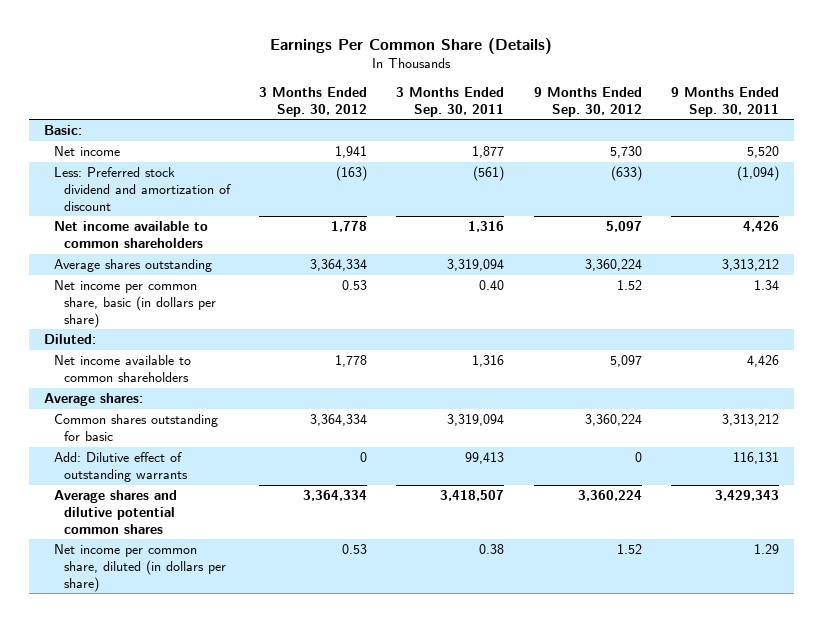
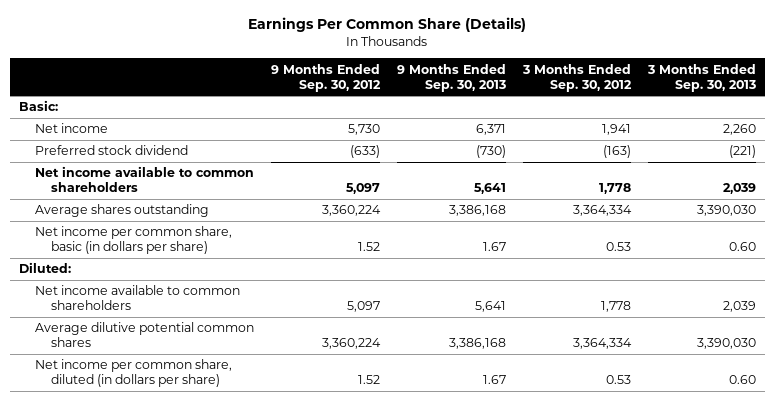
- | 3 Months Ended Sep. 30, 2012 | 3 Months Ended Sep. 30, 2011 | 9 Months Ended Sep. 30, 2012 | 9 Months Ended Sep. 30, 2011
+ | 9 Months Ended Sep. 30, 2012 | 9 Months Ended Sep. 30, 2013 | 3 Months Ended Sep. 30, 2012 | 3 Months Ended Sep. 30, 2013
- Less: Preferred stock dividend and amortization of discount | (163) | (561) | (633) | (1,094)
+ Preferred stock dividend | (633) | (730) | (163) | (221)
- Average shares:
- Common shares outstanding for basic | 3,364,334 | 3,319,094 | 3,360,224 | 3,313,212
- Add: Dilutive effect of outstanding warrants | 0 | 99,413 | 0 | 116,131
- Average shares and dilutive potential common shares | 3,364,334 | 3,418,507 | 3,360,224 | 3,429,343
+ Average dilutive potential common shares | 3,360,224 | 3,386,168 | 3,364,334 | 3,390,030

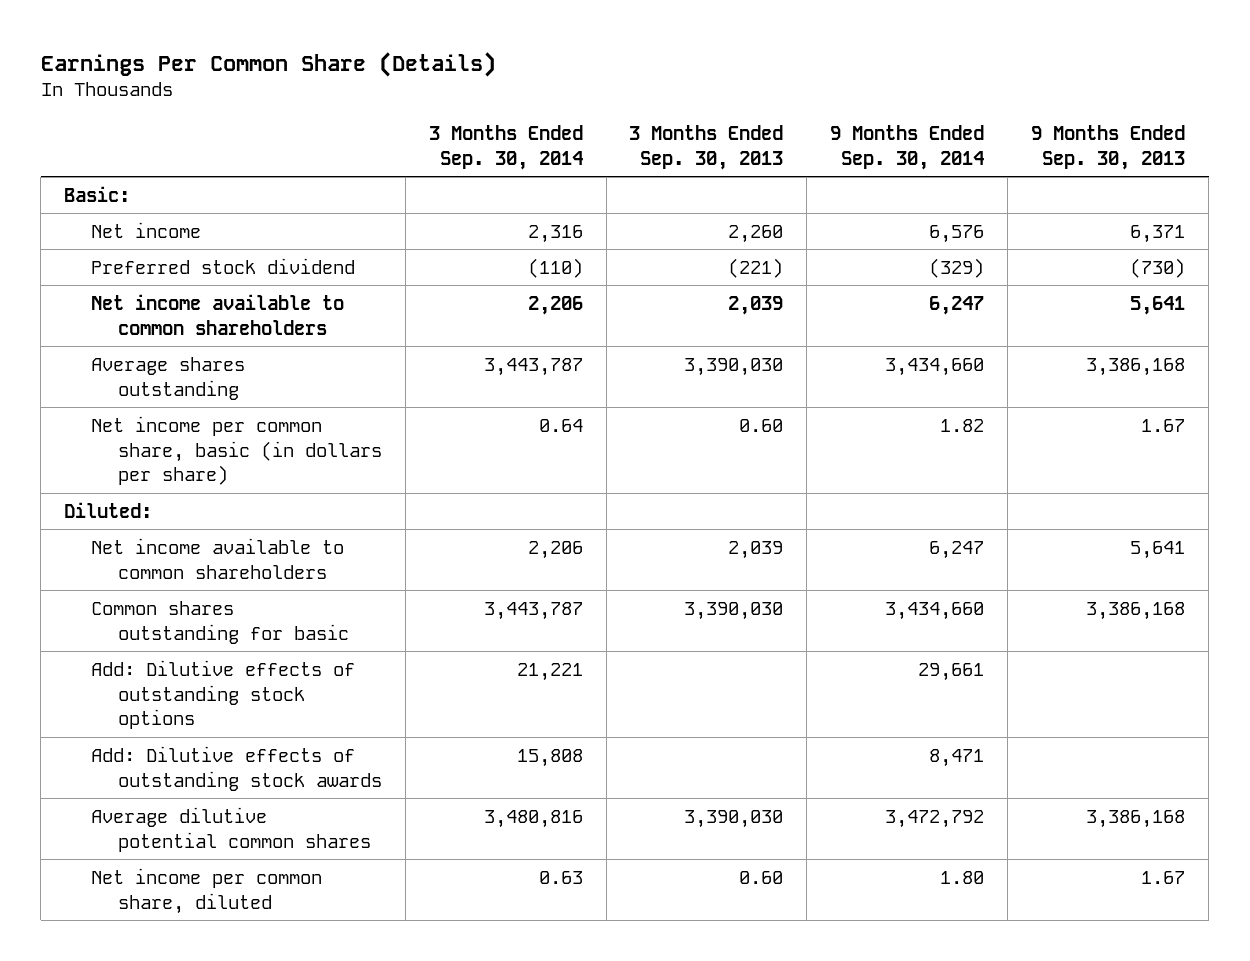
- | 9 Months Ended Sep. 30, 2012 | 9 Months Ended Sep. 30, 2013 | 3 Months Ended Sep. 30, 2012 | 3 Months Ended Sep. 30, 2013
+ | 3 Months Ended Sep. 30, 2014 | 3 Months Ended Sep. 30, 2013 | 9 Months Ended Sep. 30, 2014 | 9 Months Ended Sep. 30, 2013
+ Common shares outstanding for basic | 3,443,787 | 3,390,030 | 3,434,660 | 3,386,168
+ Add: Dilutive effects of outstanding stock options | 21,221 | | 29,661 |
+ Add: Dilutive effects of outstanding stock awards | 15,808 | | 8,471 |
- Net income per common share, diluted (in dollars per share) | 1.52 | 1.67 | 0.53 | 0.60
+ Net income per common share, diluted | 0.63 | 0.60 | 1.80 | 1.67

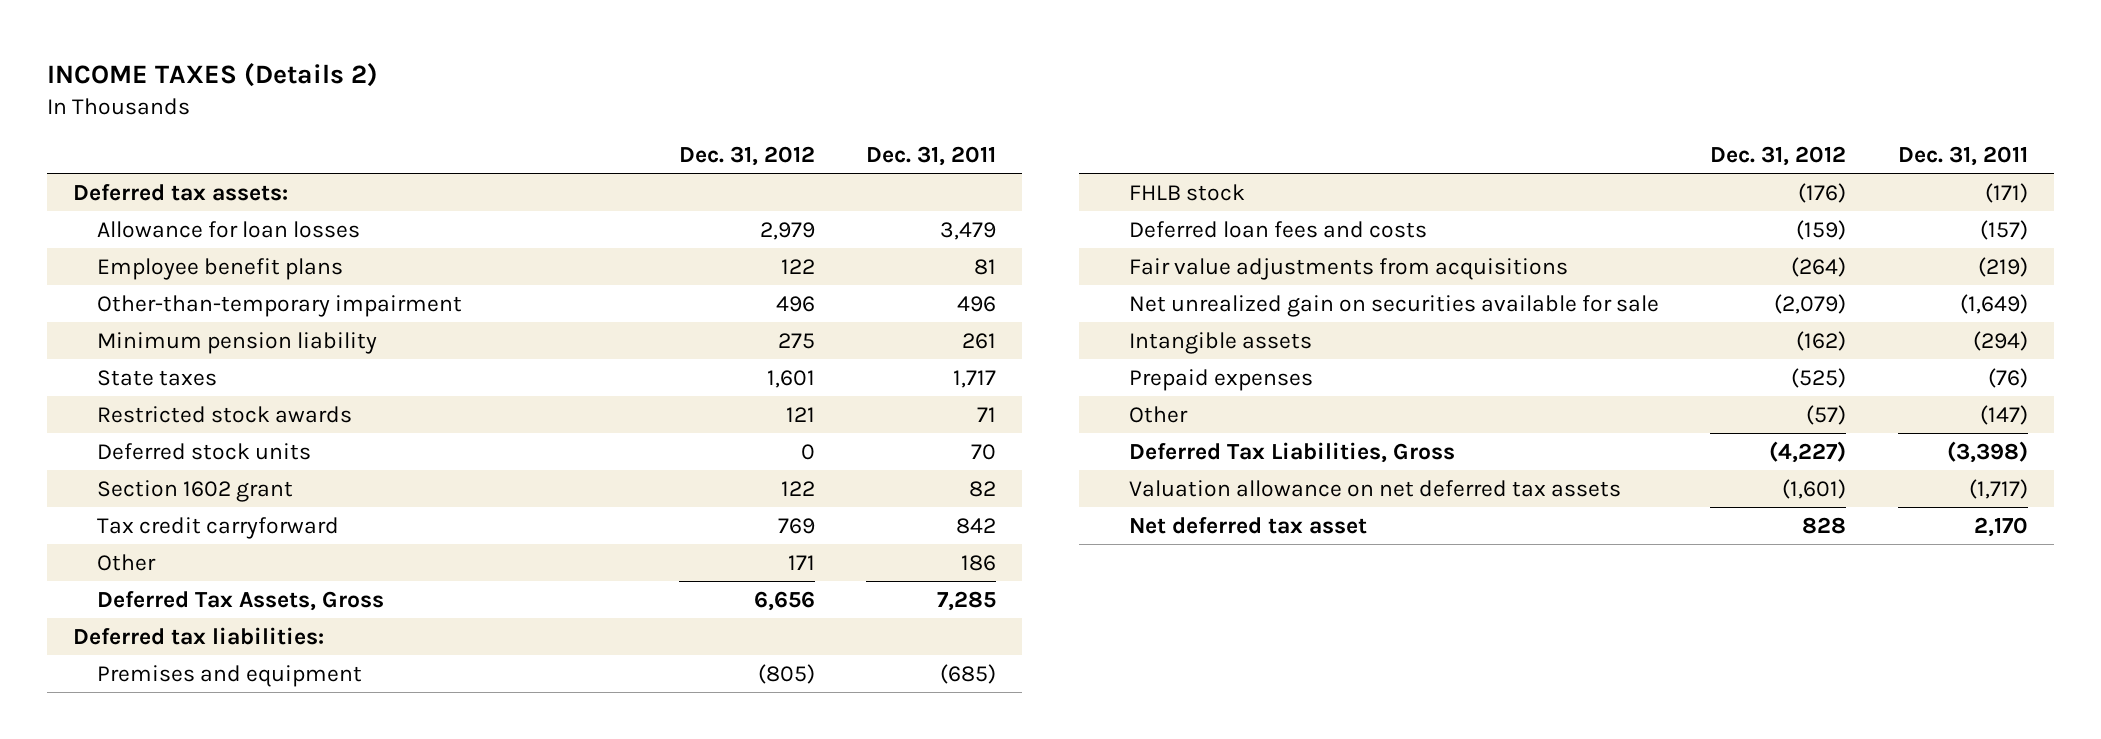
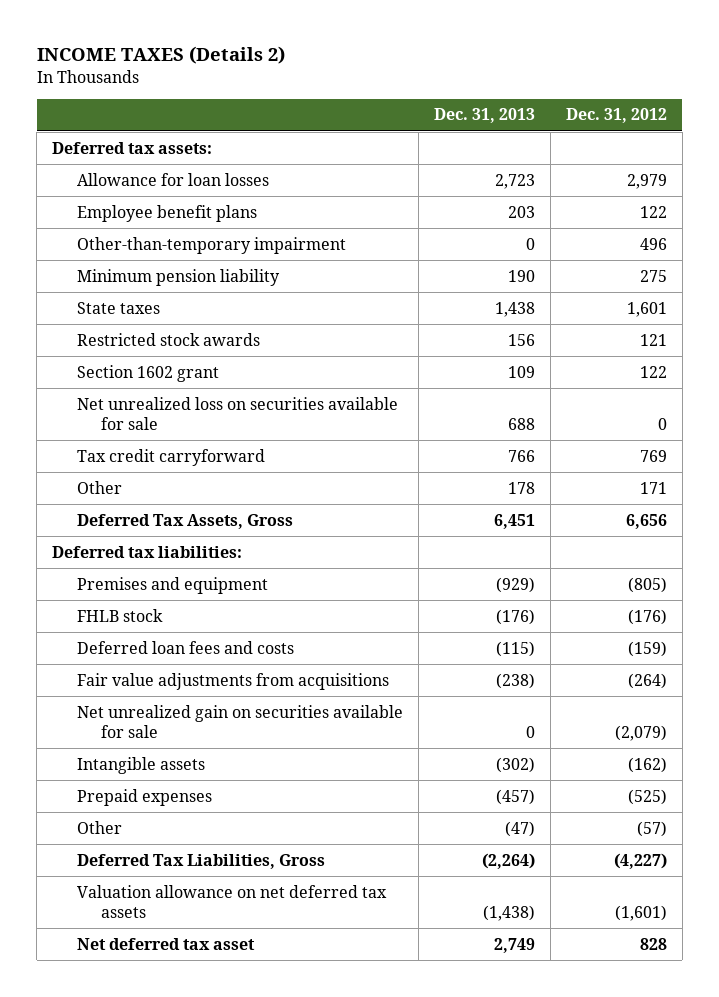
- | Dec. 31, 2012 | Dec. 31, 2011
+ | Dec. 31, 2013 | Dec. 31, 2012
- Deferred stock units | 0 | 70
+ Net unrealized loss on securities available for sale | 688 | 0

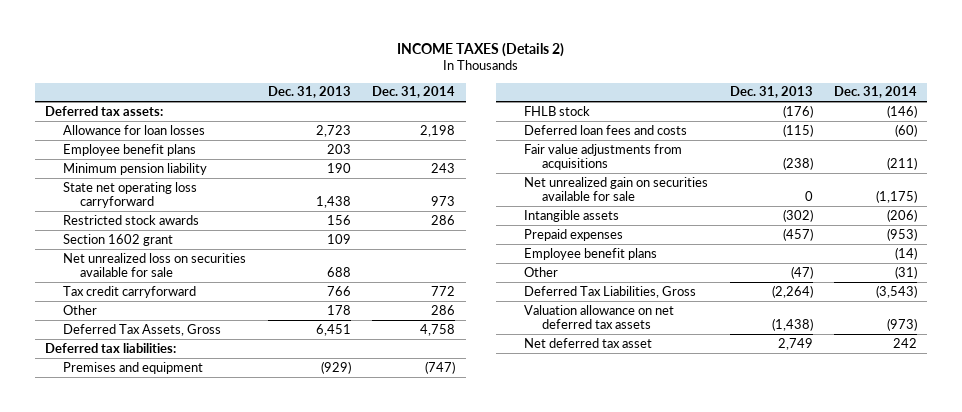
- | Dec. 31, 2013 | Dec. 31, 2012
+ | Dec. 31, 2013 | Dec. 31, 2014
- Other-than-temporary impairment | 0 | 496
- State taxes | 1,438 | 1,601
+ State net operating loss carryforward | 1,438 | 973
+ Employee benefit plans | | (14)

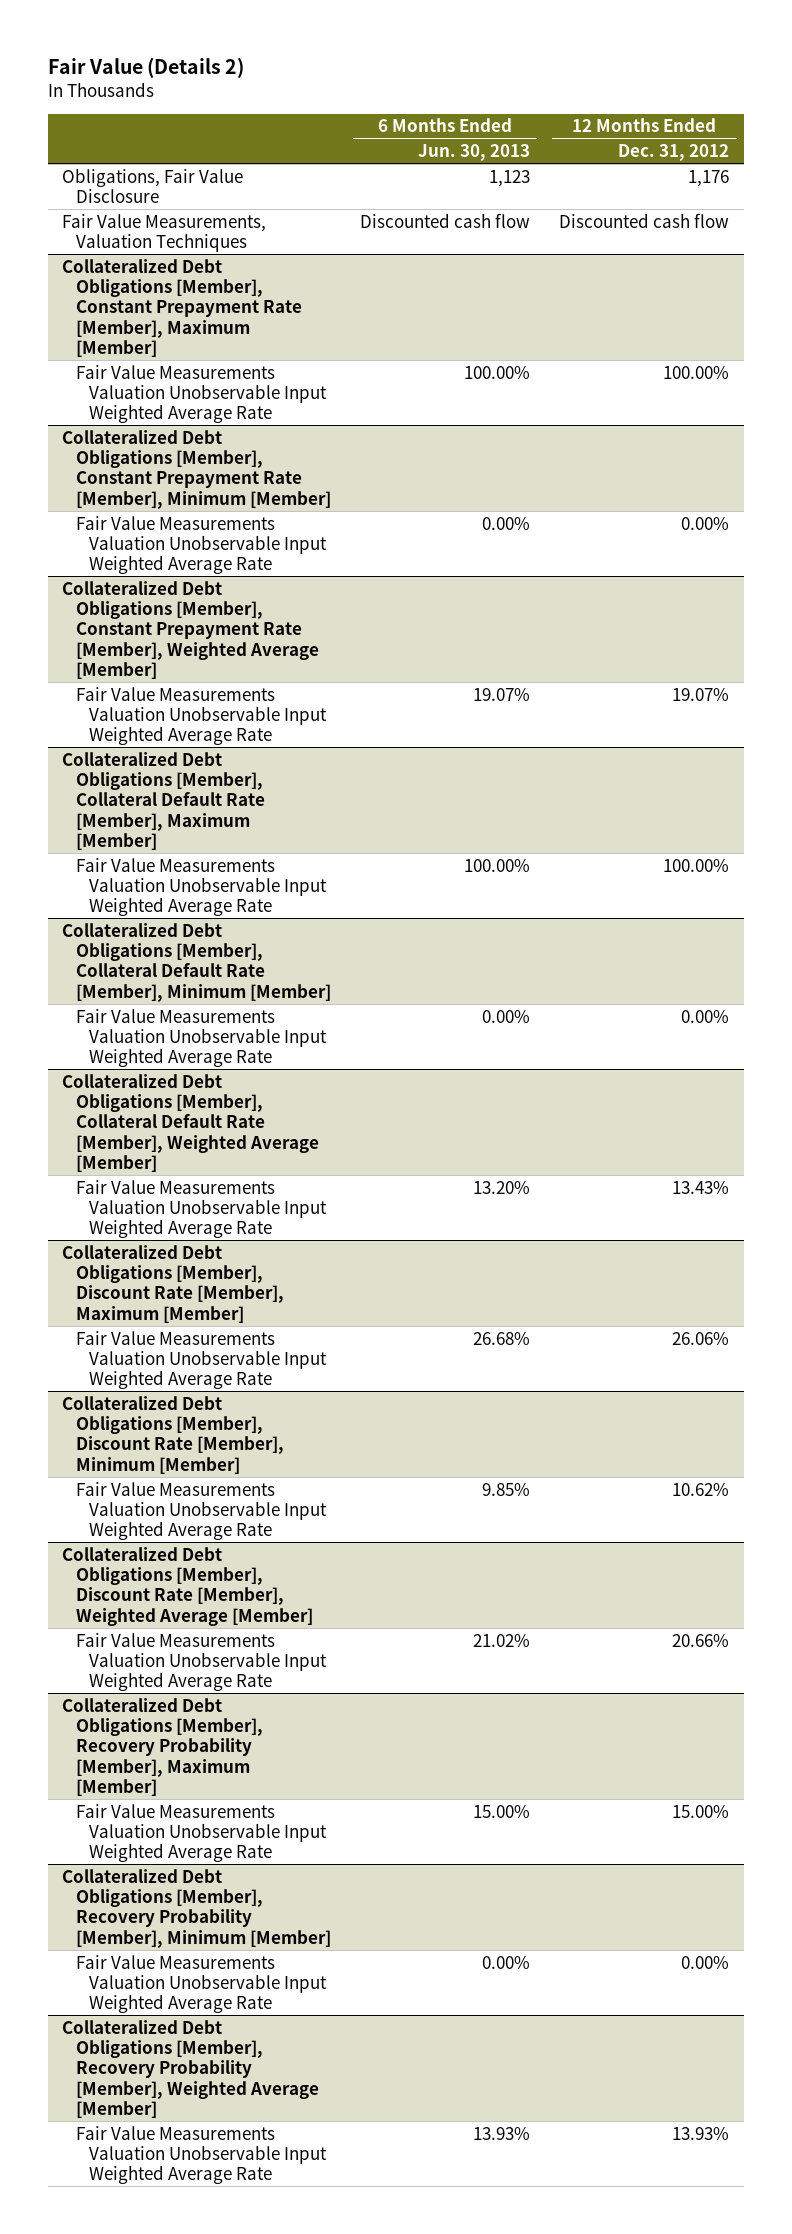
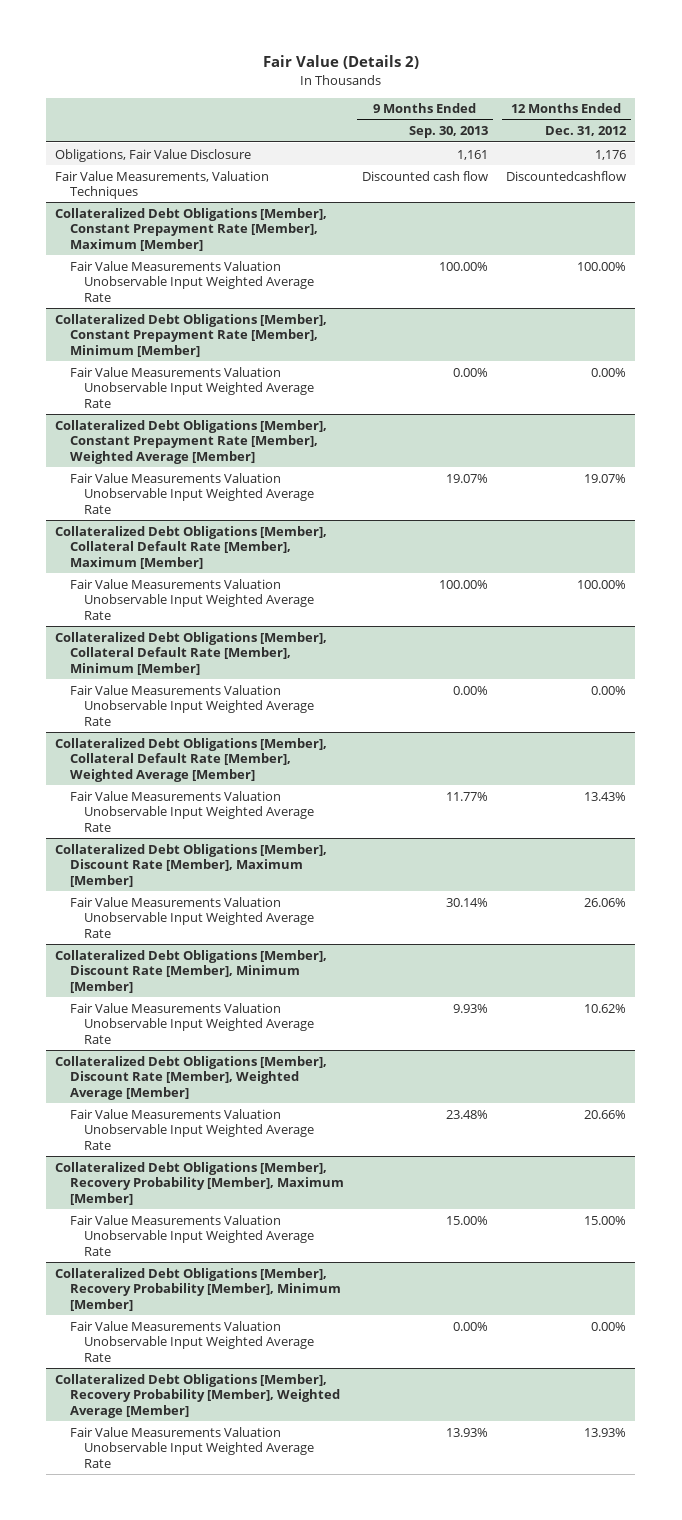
- | 6 Months Ended Jun. 30, 2013 | 12 Months Ended Dec. 31, 2012
+ | 9 Months Ended Sep. 30, 2013 | 12 Months Ended Dec. 31, 2012
- Fair Value Measurements, Valuation Techniques | Discounted cash flow | Discounted cash flow
+ Fair Value Measurements, Valuation Techniques | Discounted cash flow | Discountedcashflow

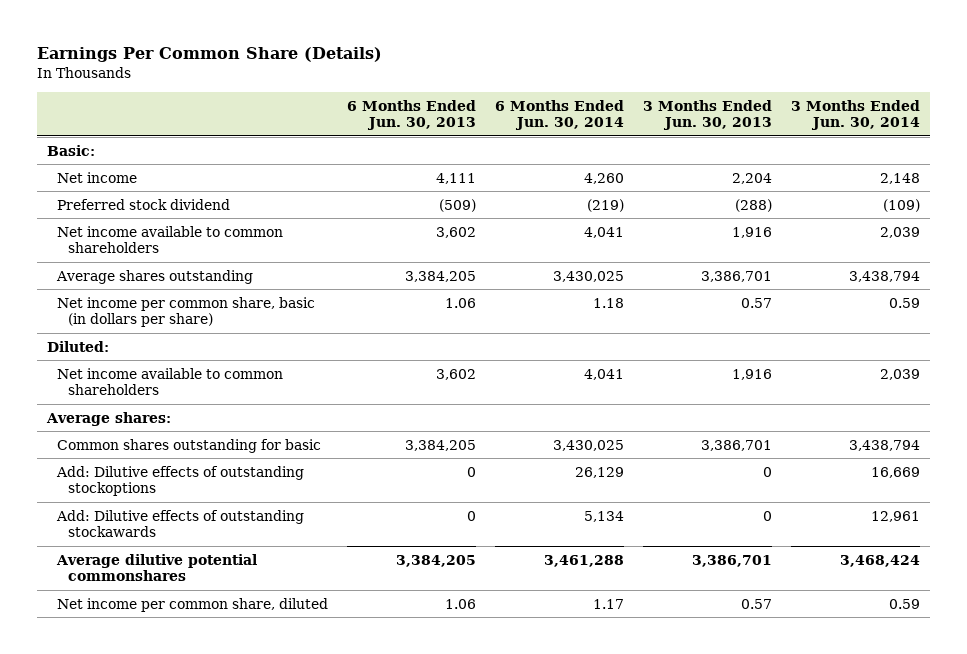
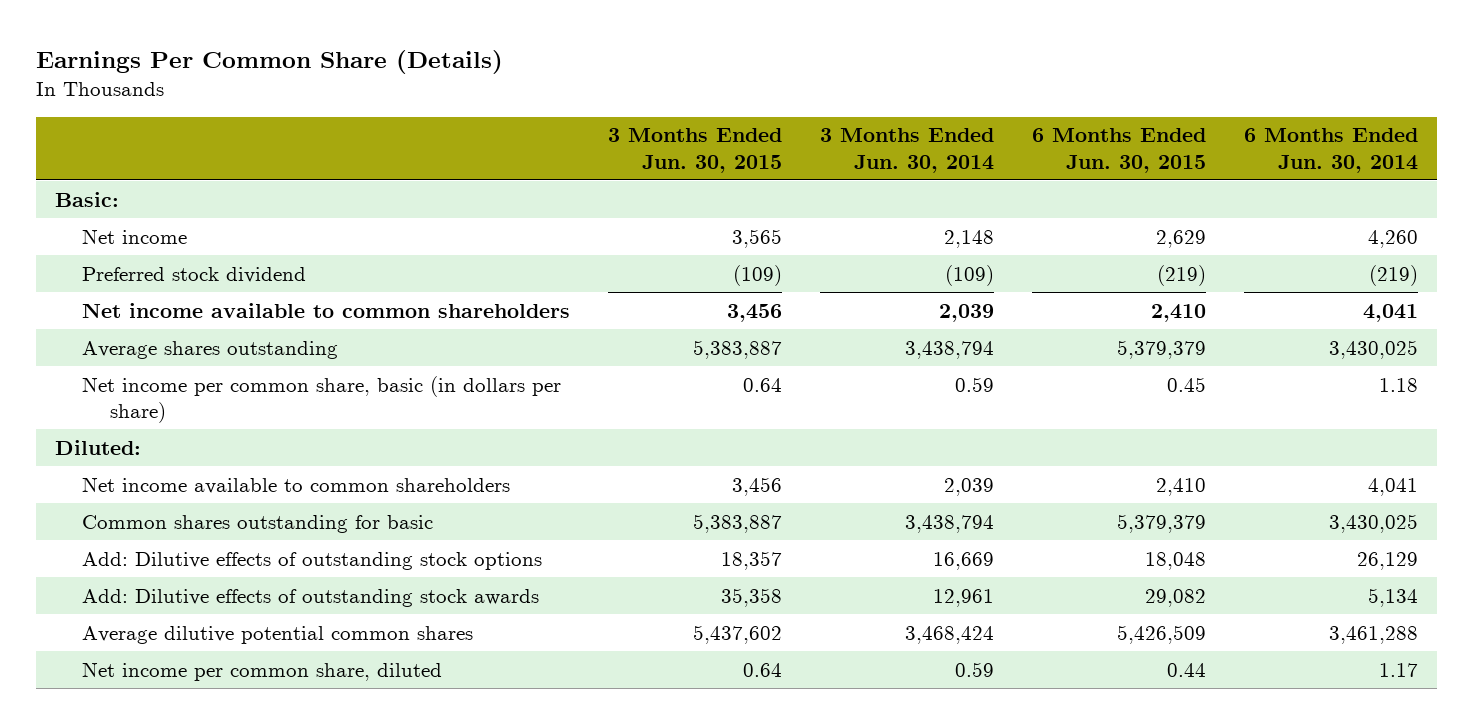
- | 6 Months Ended Jun. 30, 2013 | 6 Months Ended Jun. 30, 2014 | 3 Months Ended Jun. 30, 2013 | 3 Months Ended Jun. 30, 2014
+ | 3 Months Ended Jun. 30, 2015 | 3 Months Ended Jun. 30, 2014 | 6 Months Ended Jun. 30, 2015 | 6 Months Ended Jun. 30, 2014
- Average shares:
- Add: Dilutive effects of outstanding stockoptions | 0 | 26,129 | 0 | 16,669
- Add: Dilutive effects of outstanding stockawards | 0 | 5,134 | 0 | 12,961
- Average dilutive potential commonshares | 3,384,205 | 3,461,288 | 3,386,701 | 3,468,424
+ Add: Dilutive effects of outstanding stock options | 18,357 | 16,669 | 18,048 | 26,129
+ Add: Dilutive effects of outstanding stock awards | 35,358 | 12,961 | 29,082 | 5,134
+ Average dilutive potential common shares | 5,437,602 | 3,468,424 | 5,426,509 | 3,461,288

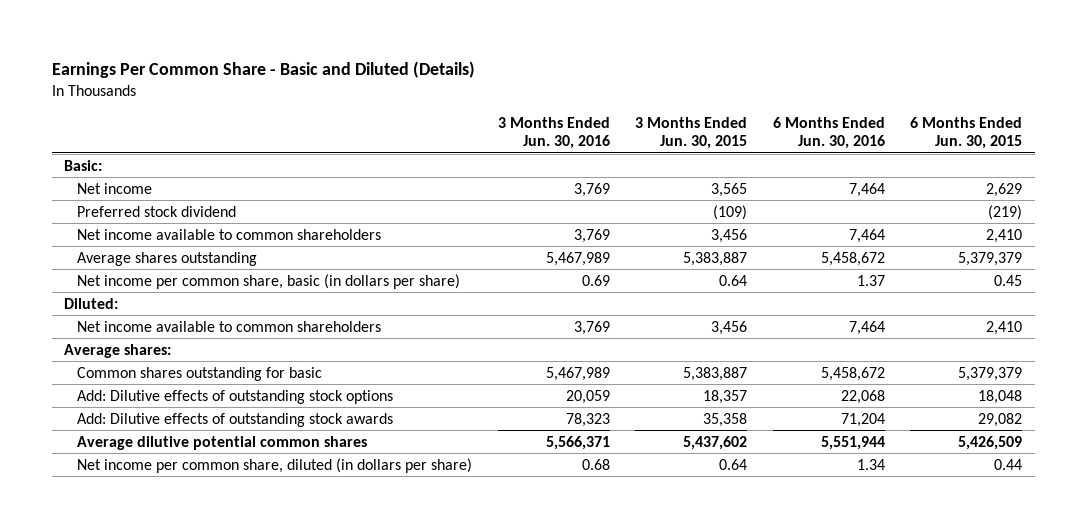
- Earnings Per Common Share (Details)
+ Earnings Per Common Share - Basic and Diluted (Details)
- | 3 Months Ended Jun. 30, 2015 | 3 Months Ended Jun. 30, 2014 | 6 Months Ended Jun. 30, 2015 | 6 Months Ended Jun. 30, 2014
+ | 3 Months Ended Jun. 30, 2016 | 3 Months Ended Jun. 30, 2015 | 6 Months Ended Jun. 30, 2016 | 6 Months Ended Jun. 30, 2015
+ Average shares:
- Net income per common share, diluted | 0.64 | 0.59 | 0.44 | 1.17
+ Net income per common share, diluted (in dollars per share) | 0.68 | 0.64 | 1.34 | 0.44

